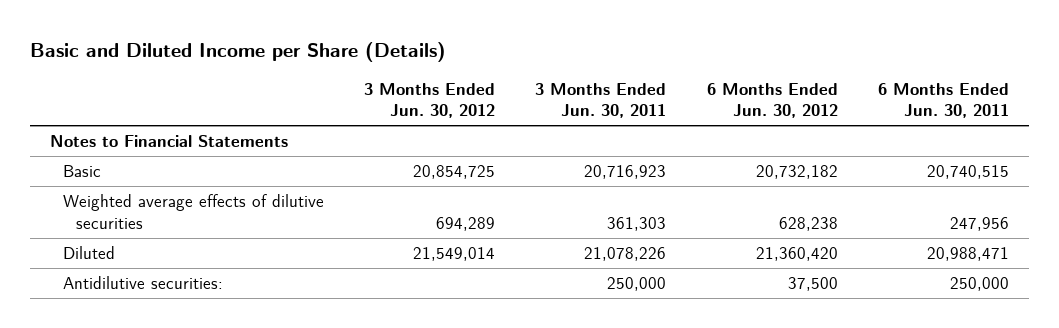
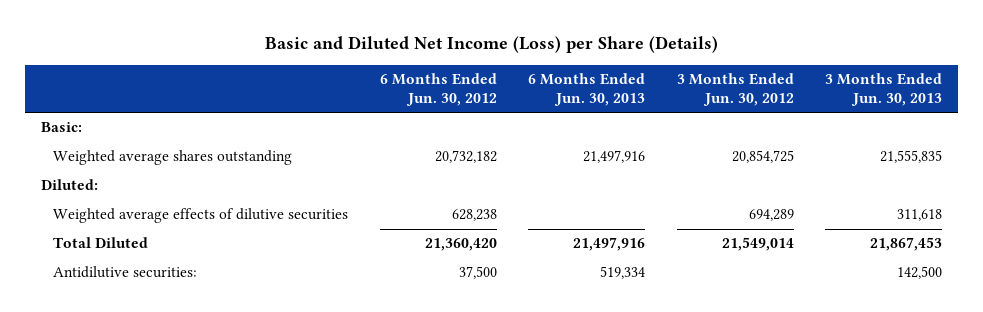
- Basic and Diluted Income per Share (Details)
+ Basic and Diluted Net Income (Loss) per Share (Details)
- | 3 Months Ended Jun. 30, 2012 | 3 Months Ended Jun. 30, 2011 | 6 Months Ended Jun. 30, 2012 | 6 Months Ended Jun. 30, 2011
+ | 6 Months Ended Jun. 30, 2012 | 6 Months Ended Jun. 30, 2013 | 3 Months Ended Jun. 30, 2012 | 3 Months Ended Jun. 30, 2013
- Notes to Financial Statements
- Basic | 20,854,725 | 20,716,923 | 20,732,182 | 20,740,515
+ Basic:
+ Weighted average shares outstanding | 20,732,182 | 21,497,916 | 20,854,725 | 21,555,835
+ Diluted:
- Diluted | 21,549,014 | 21,078,226 | 21,360,420 | 20,988,471
+ Total Diluted | 21,360,420 | 21,497,916 | 21,549,014 | 21,867,453

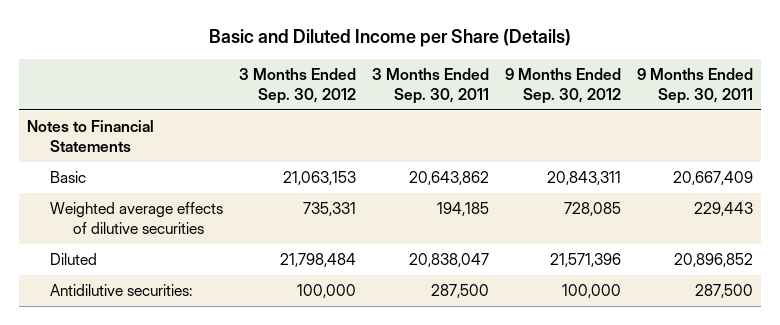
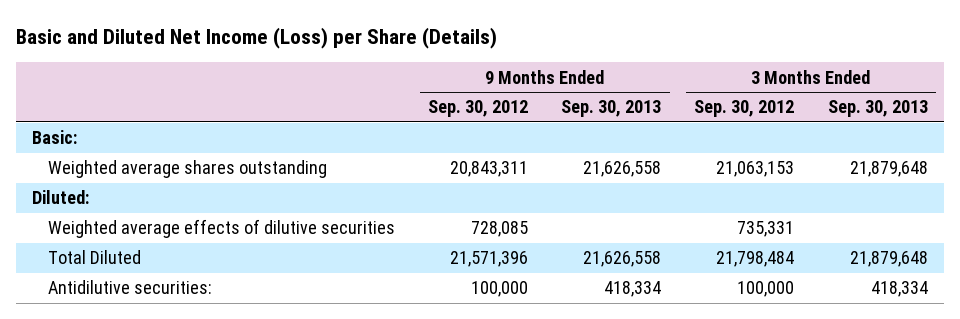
- Basic and Diluted Income per Share (Details)
+ Basic and Diluted Net Income (Loss) per Share (Details)
- | 3 Months Ended Sep. 30, 2012 | 3 Months Ended Sep. 30, 2011 | 9 Months Ended Sep. 30, 2012 | 9 Months Ended Sep. 30, 2011
+ | 9 Months Ended Sep. 30, 2012 | 9 Months Ended Sep. 30, 2013 | 3 Months Ended Sep. 30, 2012 | 3 Months Ended Sep. 30, 2013
- Notes to Financial Statements
- Basic | 21,063,153 | 20,643,862 | 20,843,311 | 20,667,409
+ Basic:
+ Weighted average shares outstanding | 20,843,311 | 21,626,558 | 21,063,153 | 21,879,648
+ Diluted:
- Diluted | 21,798,484 | 20,838,047 | 21,571,396 | 20,896,852
+ Total Diluted | 21,571,396 | 21,626,558 | 21,798,484 | 21,879,648

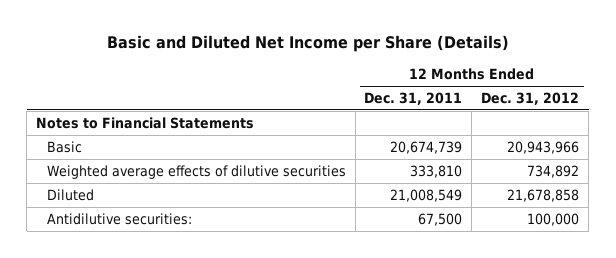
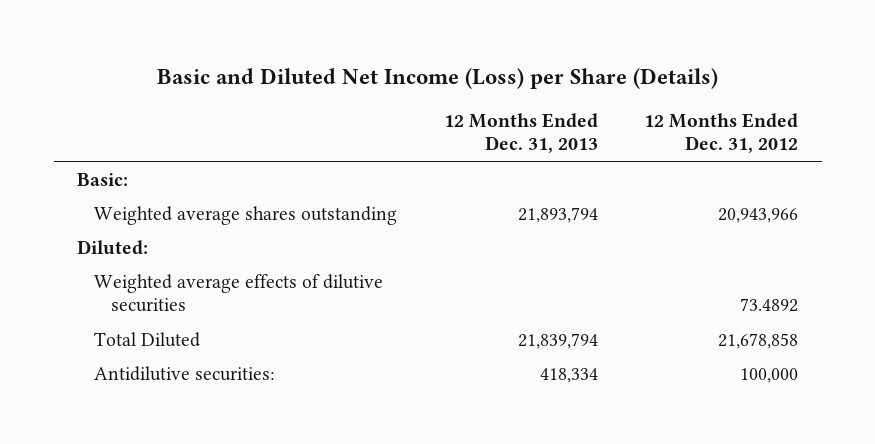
- Basic and Diluted Net Income per Share (Details)
+ Basic and Diluted Net Income (Loss) per Share (Details)
- | 12 Months Ended Dec. 31, 2011 | 12 Months Ended Dec. 31, 2012
+ | 12 Months Ended Dec. 31, 2013 | 12 Months Ended Dec. 31, 2012
- Notes to Financial Statements
- Basic | 20,674,739 | 20,943,966
- Weighted average effects of dilutive securities | 333,810 | 734,892
- Diluted | 21,008,549 | 21,678,858
+ Basic:
+ Weighted average shares outstanding | 21,893,794 | 20,943,966
+ Diluted:
+ Weighted average effects of dilutive securities | | 73.4892
+ Total Diluted | 21,839,794 | 21,678,858

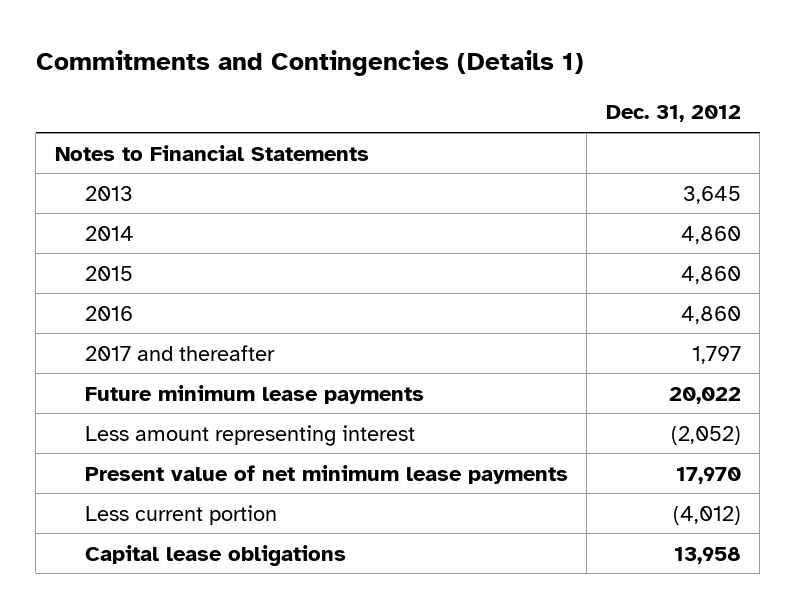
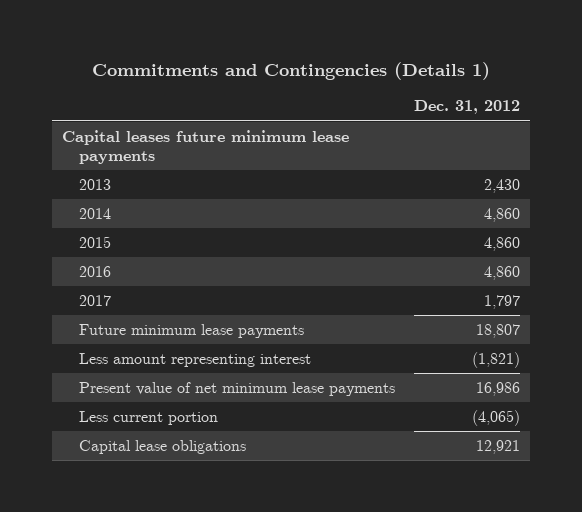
- Notes to Financial Statements
- 2013 | 3,645
+ Capital leases future minimum lease payments
+ 2013 | 2,430
- 2017 and thereafter | 1,797
- Future minimum lease payments | 20,022
- Less amount representing interest | (2,052)
- Present value of net minimum lease payments | 17,970
- Less current portion | (4,012)
- Capital lease obligations | 13,958
+ 2017 | 1,797
+ Future minimum lease payments | 18,807
+ Less amount representing interest | (1,821)
+ Present value of net minimum lease payments | 16,986
+ Less current portion | (4,065)
+ Capital lease obligations | 12,921

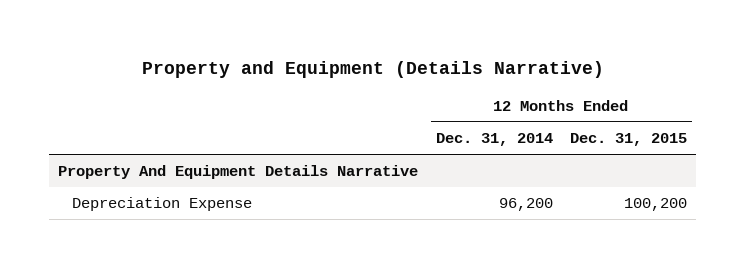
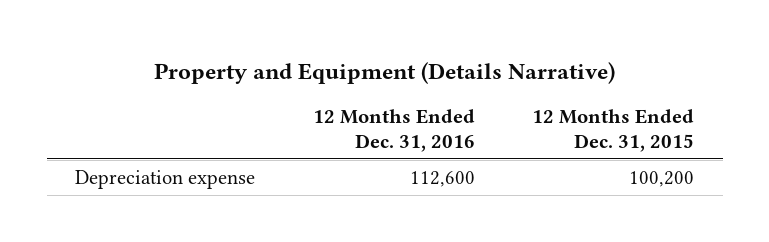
- | 12 Months Ended Dec. 31, 2014 | 12 Months Ended Dec. 31, 2015
+ | 12 Months Ended Dec. 31, 2016 | 12 Months Ended Dec. 31, 2015
- Property And Equipment Details Narrative
- Depreciation Expense | 96,200 | 100,200
+ Depreciation expense | 112,600 | 100,200

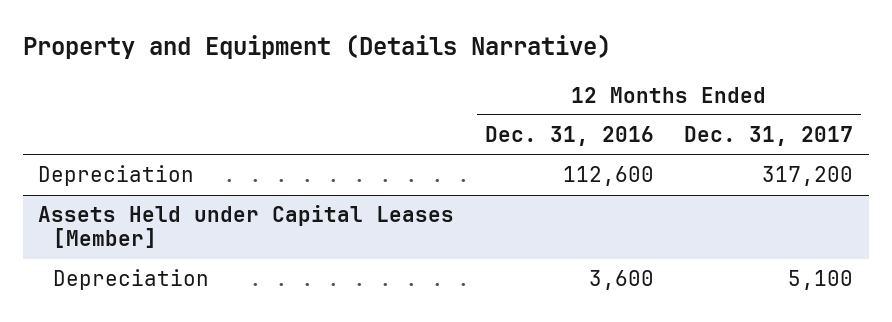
- | 12 Months Ended Dec. 31, 2016 | 12 Months Ended Dec. 31, 2015
+ | 12 Months Ended Dec. 31, 2016 | 12 Months Ended Dec. 31, 2017
- Depreciation expense | 112,600 | 100,200
+ Depreciation | 112,600 | 317,200
+ Assets Held under Capital Leases [Member]
+ Depreciation | 3,600 | 5,100

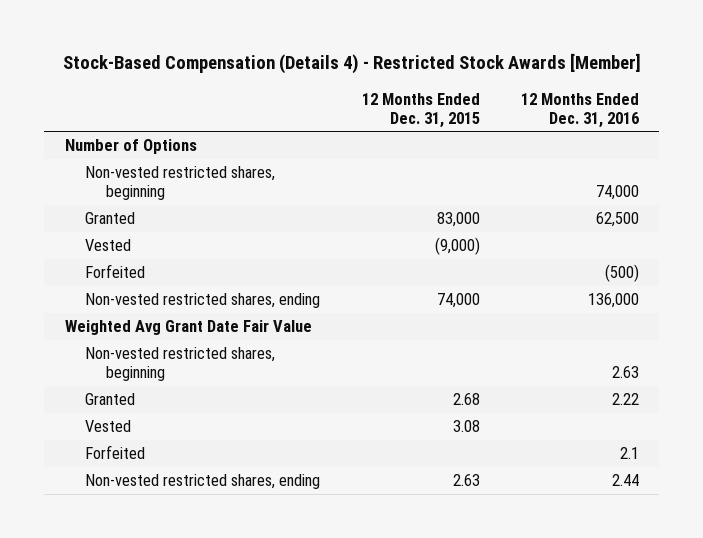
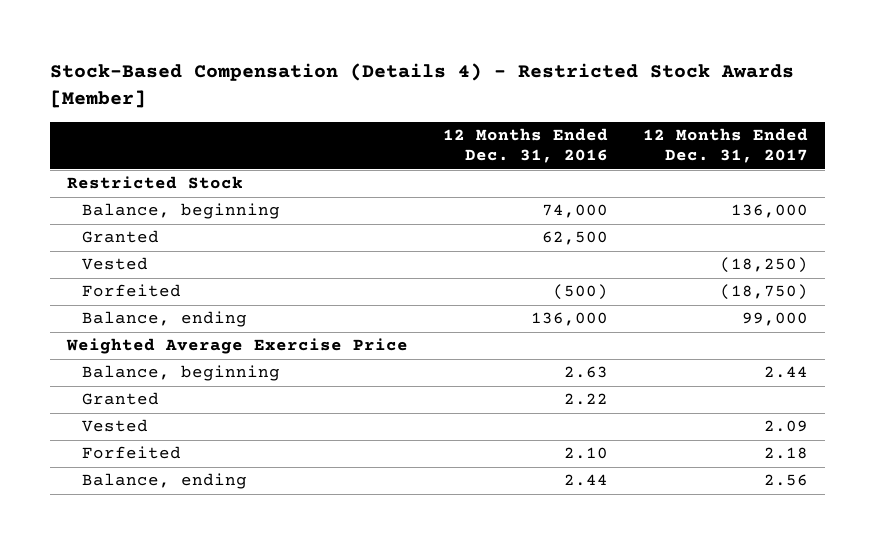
- | 12 Months Ended Dec. 31, 2015 | 12 Months Ended Dec. 31, 2016
+ | 12 Months Ended Dec. 31, 2016 | 12 Months Ended Dec. 31, 2017
- Number of Options
- Non-vested restricted shares, beginning | | 74,000
+ Restricted Stock
+ Balance, beginning | 74,000 | 136,000
- Non-vested restricted shares, ending | 74,000 | 136,000
- Weighted Avg Grant Date Fair Value
- Non-vested restricted shares, beginning | | 2.63
+ Balance, ending | 136,000 | 99,000
+ Weighted Average Exercise Price
+ Balance, beginning | 2.63 | 2.44
- Forfeited | | 2.1
- Non-vested restricted shares, ending | 2.63 | 2.44
+ Forfeited | 2.10 | 2.18
+ Balance, ending | 2.44 | 2.56

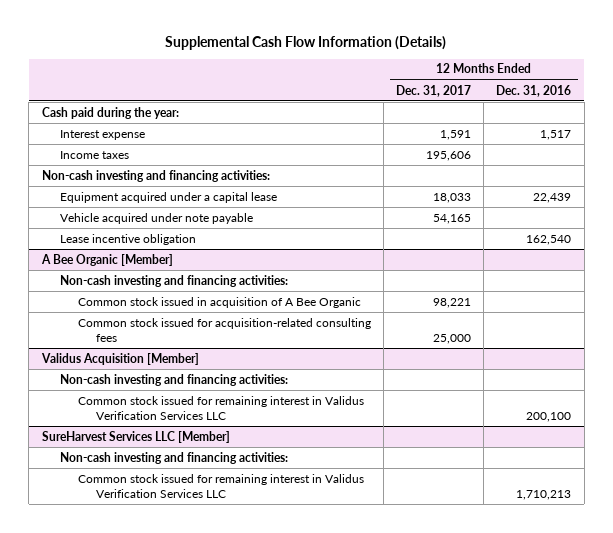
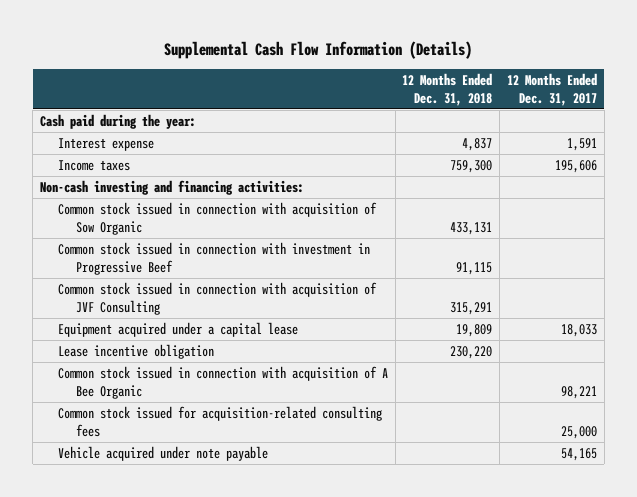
- | 12 Months Ended Dec. 31, 2017 | 12 Months Ended Dec. 31, 2016
+ | 12 Months Ended Dec. 31, 2018 | 12 Months Ended Dec. 31, 2017
+ Common stock issued in connection with acquisition of Sow Organic | 433,131 |
+ Common stock issued in connection with investment in Progressive Beef | 91,115 |
+ Common stock issued in connection with acquisition of JVF Consulting | 315,291 |
- A Bee Organic [Member]
- Non-cash investing and financing activities:
- Common stock issued in acquisition of A Bee Organic | 98,221 |
+ Common stock issued in connection with acquisition of A Bee Organic | | 98,221
- Validus Acquisition [Member]
- Non-cash investing and financing activities:
- Common stock issued for remaining interest in Validus Verification Services LLC | | 200,100
- SureHarvest Services LLC [Member]
- Non-cash investing and financing activities:
- Common stock issued for remaining interest in Validus Verification Services LLC | | 1,710,213
moved down: Vehicle acquired under note payable | | 54,165

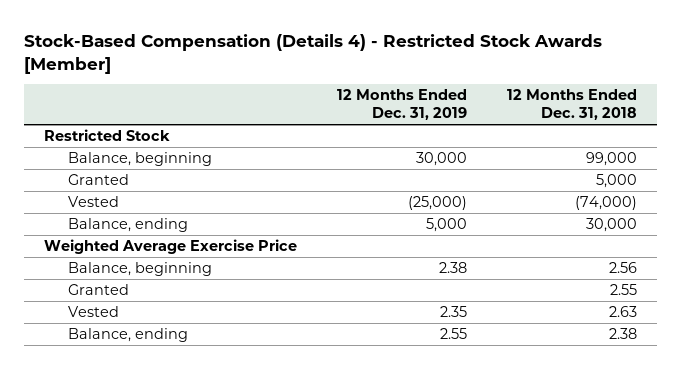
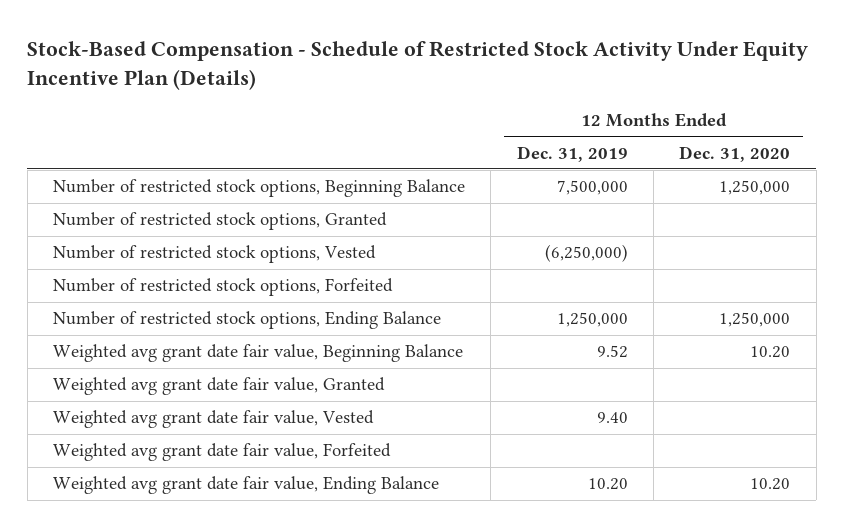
- Stock-Based Compensation (Details 4) - Restricted Stock Awards [Member]
+ Stock-Based Compensation - Schedule of Restricted Stock Activity Under Equity Incentive Plan (Details)
- | 12 Months Ended Dec. 31, 2019 | 12 Months Ended Dec. 31, 2018
+ | 12 Months Ended Dec. 31, 2019 | 12 Months Ended Dec. 31, 2020
- Restricted Stock
- Balance, beginning | 30,000 | 99,000
- Granted | | 5,000
- Vested | (25,000) | (74,000)
- Balance, ending | 5,000 | 30,000
- Weighted Average Exercise Price
- Balance, beginning | 2.38 | 2.56
- Granted | | 2.55
- Vested | 2.35 | 2.63
- Balance, ending | 2.55 | 2.38
+ Number of restricted stock options, Beginning Balance | 7,500,000 | 1,250,000
+ Number of restricted stock options, Granted
+ Number of restricted stock options, Vested | (6,250,000) |
+ Number of restricted stock options, Forfeited
+ Number of restricted stock options, Ending Balance | 1,250,000 | 1,250,000
+ Weighted avg grant date fair value, Beginning Balance | 9.52 | 10.20
+ Weighted avg grant date fair value, Granted
+ Weighted avg grant date fair value, Vested | 9.40 |
+ Weighted avg grant date fair value, Forfeited
+ Weighted avg grant date fair value, Ending Balance | 10.20 | 10.20

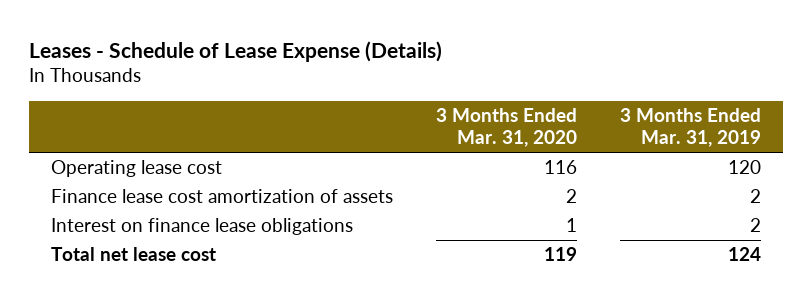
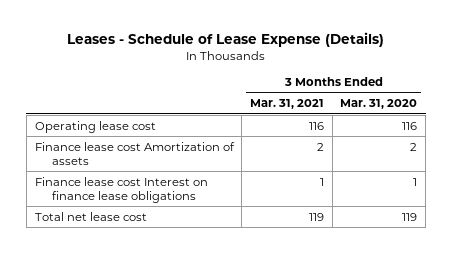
- | 3 Months Ended Mar. 31, 2020 | 3 Months Ended Mar. 31, 2019
+ | 3 Months Ended Mar. 31, 2021 | 3 Months Ended Mar. 31, 2020
- Finance lease cost amortization of assets | 2 | 2
- Interest on finance lease obligations | 1 | 2
+ Finance lease cost Amortization of assets | 2 | 2
+ Finance lease cost Interest on finance lease obligations | 1 | 1

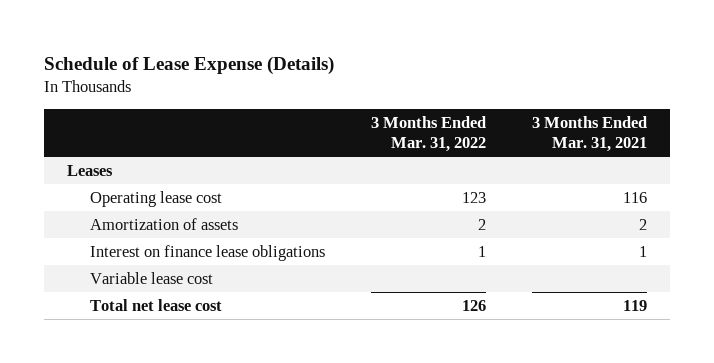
- Leases - Schedule of Lease Expense (Details)
+ Schedule of Lease Expense (Details)
- | 3 Months Ended Mar. 31, 2021 | 3 Months Ended Mar. 31, 2020
+ | 3 Months Ended Mar. 31, 2022 | 3 Months Ended Mar. 31, 2021
+ Leases
- Finance lease cost Amortization of assets | 2 | 2
- Finance lease cost Interest on finance lease obligations | 1 | 1
+ Amortization of assets | 2 | 2
+ Interest on finance lease obligations | 1 | 1
+ Variable lease cost

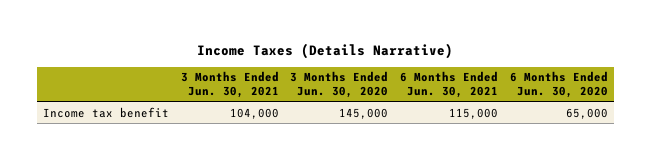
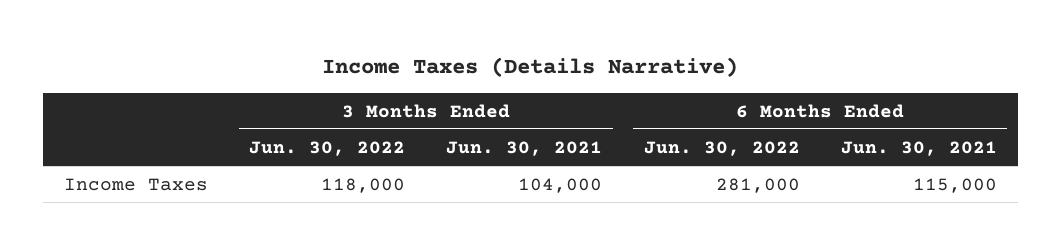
- | 3 Months Ended Jun. 30, 2021 | 3 Months Ended Jun. 30, 2020 | 6 Months Ended Jun. 30, 2021 | 6 Months Ended Jun. 30, 2020
+ | 3 Months Ended Jun. 30, 2022 | 3 Months Ended Jun. 30, 2021 | 6 Months Ended Jun. 30, 2022 | 6 Months Ended Jun. 30, 2021
- Income tax benefit | 104,000 | 145,000 | 115,000 | 65,000
+ Income Taxes | 118,000 | 104,000 | 281,000 | 115,000

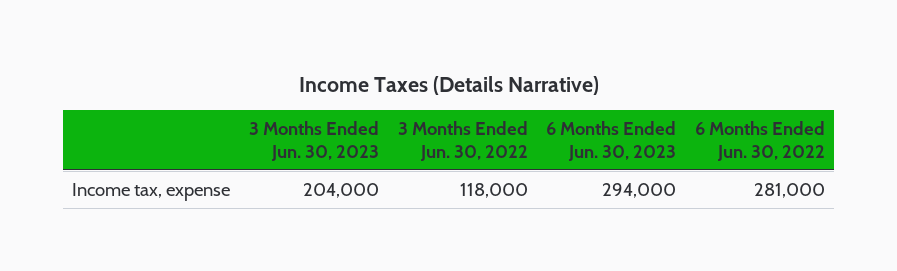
- | 3 Months Ended Jun. 30, 2022 | 3 Months Ended Jun. 30, 2021 | 6 Months Ended Jun. 30, 2022 | 6 Months Ended Jun. 30, 2021
+ | 3 Months Ended Jun. 30, 2023 | 3 Months Ended Jun. 30, 2022 | 6 Months Ended Jun. 30, 2023 | 6 Months Ended Jun. 30, 2022
- Income Taxes | 118,000 | 104,000 | 281,000 | 115,000
+ Income tax, expense | 204,000 | 118,000 | 294,000 | 281,000

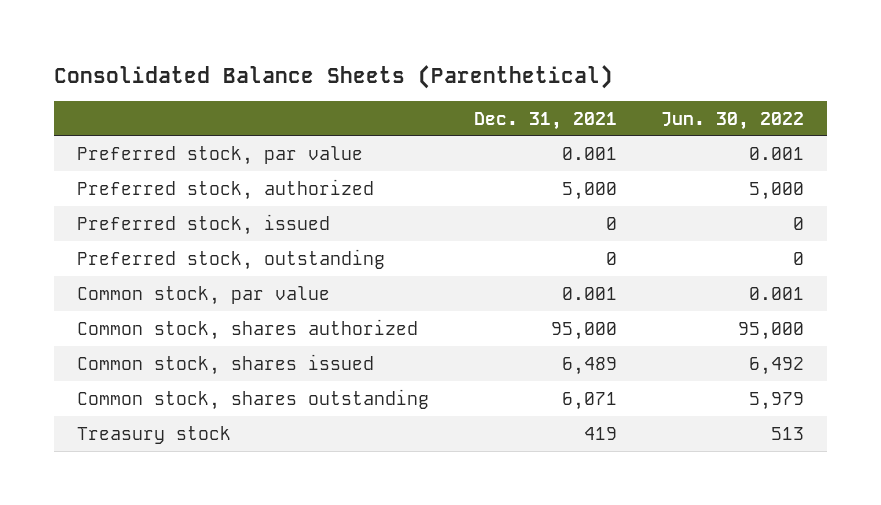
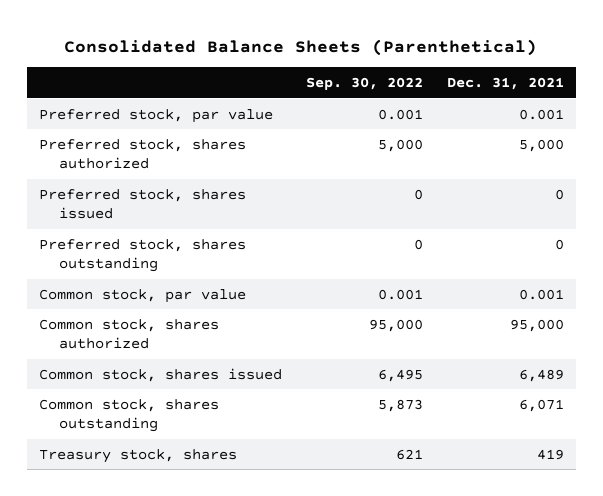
- | Dec. 31, 2021 | Jun. 30, 2022
+ | Sep. 30, 2022 | Dec. 31, 2021
- Preferred stock, authorized | 5,000 | 5,000
- Preferred stock, issued | 0 | 0
- Preferred stock, outstanding | 0 | 0
+ Preferred stock, shares authorized | 5,000 | 5,000
+ Preferred stock, shares issued | 0 | 0
+ Preferred stock, shares outstanding | 0 | 0
- Treasury stock | 419 | 513
+ Treasury stock, shares | 621 | 419

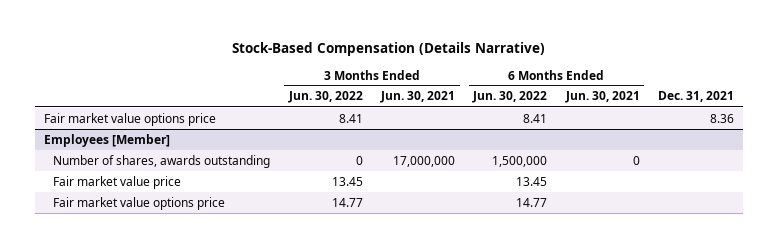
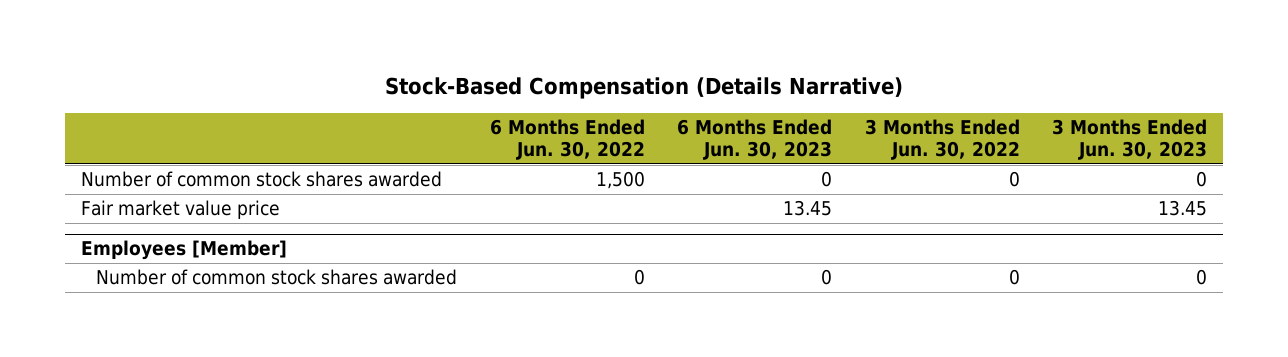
- | 3 Months Ended Jun. 30, 2022 | 3 Months Ended Jun. 30, 2021 | 6 Months Ended Jun. 30, 2022 | 6 Months Ended Jun. 30, 2021 | Dec. 31, 2021
+ | 6 Months Ended Jun. 30, 2022 | 6 Months Ended Jun. 30, 2023 | 3 Months Ended Jun. 30, 2022 | 3 Months Ended Jun. 30, 2023
- Fair market value options price | 8.41 | | 8.41 | | 8.36
+ Number of common stock shares awarded | 1,500 | 0 | 0 | 0
+ Fair market value price | | 13.45 | | 13.45
@ Employees [Member]
- Number of shares, awards outstanding | 0 | 17,000,000 | 1,500,000 | 0 |
- Fair market value price | 13.45 | | 13.45 | |
- Fair market value options price | 14.77 | | 14.77 | |
+ Number of common stock shares awarded | 0 | 0 | 0 | 0

